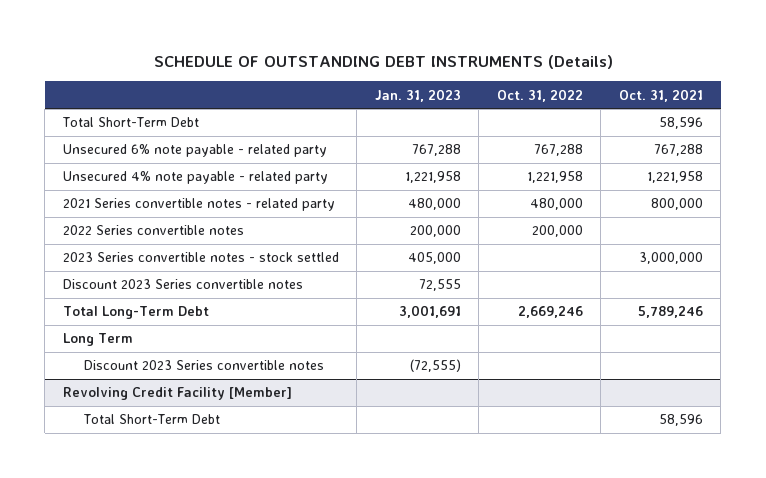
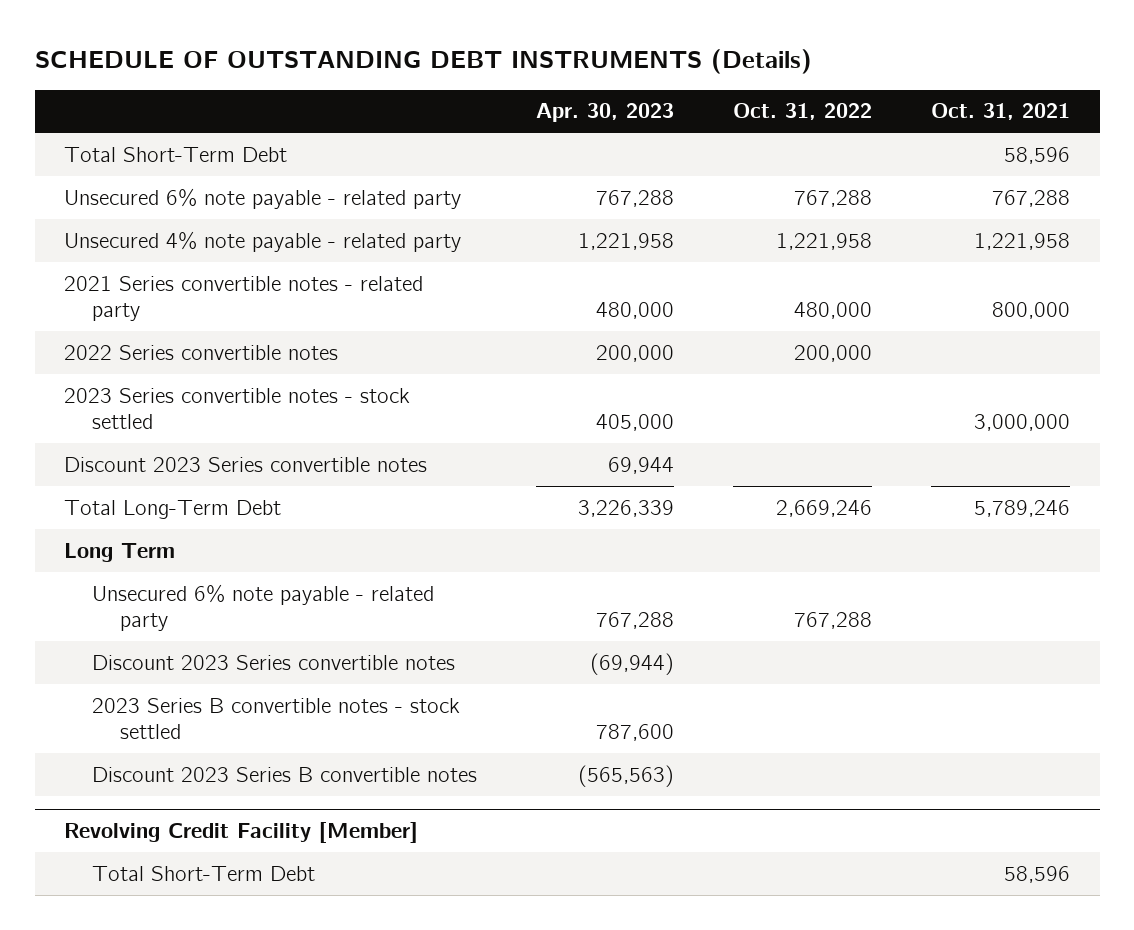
- | Jan. 31, 2023 | Oct. 31, 2022 | Oct. 31, 2021
+ | Apr. 30, 2023 | Oct. 31, 2022 | Oct. 31, 2021
+ Unsecured 6% note payable - related party | 767,288 | 767,288 |
+ 2023 Series B convertible notes - stock settled | 787,600 | |
+ Discount 2023 Series B convertible notes | (565,563) | |

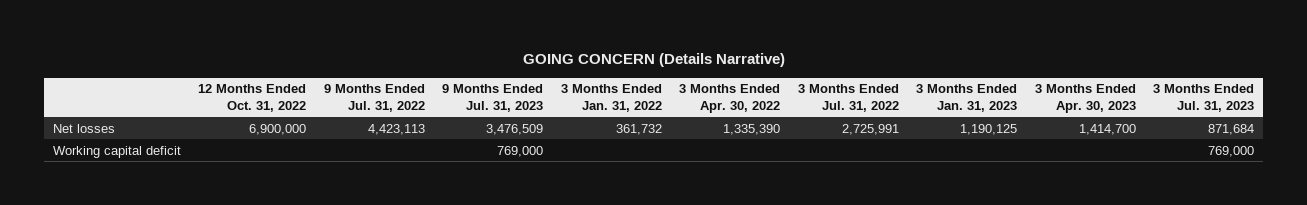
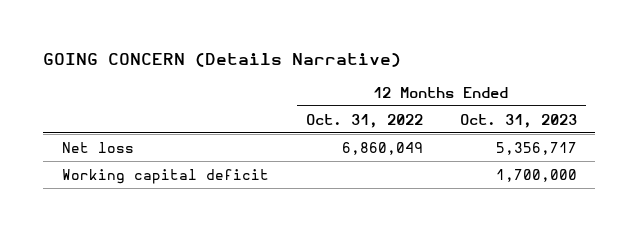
- | 12 Months Ended Oct. 31, 2022 | 9 Months Ended Jul. 31, 2022 | 9 Months Ended Jul. 31, 2023 | 3 Months Ended Jan. 31, 2022 | 3 Months Ended Apr. 30, 2022 | 3 Months Ended Jul. 31, 2022 | 3 Months Ended Jan. 31, 2023 | 3 Months Ended Apr. 30, 2023 | 3 Months Ended Jul. 31, 2023
+ | 12 Months Ended Oct. 31, 2022 | 12 Months Ended Oct. 31, 2023
- Net losses | 6,900,000 | 4,423,113 | 3,476,509 | 361,732 | 1,335,390 | 2,725,991 | 1,190,125 | 1,414,700 | 871,684
+ Net loss | 6,860,049 | 5,356,717

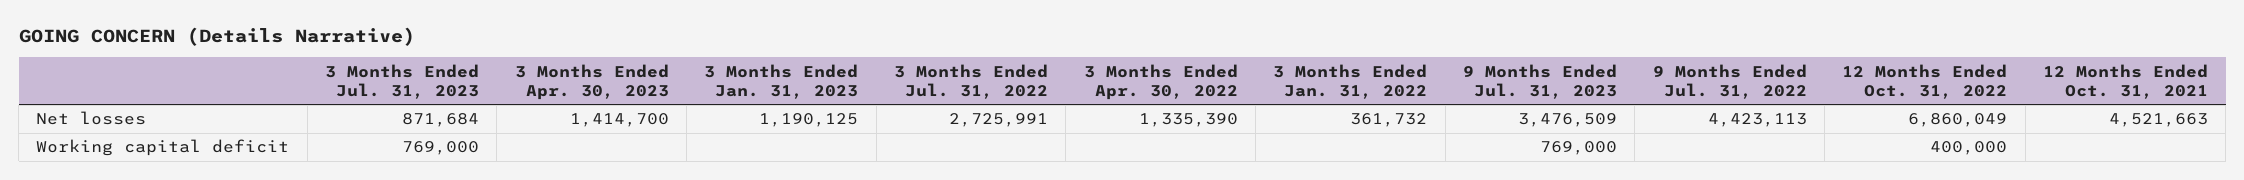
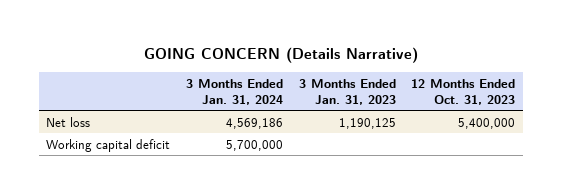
- | 3 Months Ended Jul. 31, 2023 | 3 Months Ended Apr. 30, 2023 | 3 Months Ended Jan. 31, 2023 | 3 Months Ended Jul. 31, 2022 | 3 Months Ended Apr. 30, 2022 | 3 Months Ended Jan. 31, 2022 | 9 Months Ended Jul. 31, 2023 | 9 Months Ended Jul. 31, 2022 | 12 Months Ended Oct. 31, 2022 | 12 Months Ended Oct. 31, 2021
+ | 3 Months Ended Jan. 31, 2024 | 3 Months Ended Jan. 31, 2023 | 12 Months Ended Oct. 31, 2023
- Net losses | 871,684 | 1,414,700 | 1,190,125 | 2,725,991 | 1,335,390 | 361,732 | 3,476,509 | 4,423,113 | 6,860,049 | 4,521,663
+ Net loss | 4,569,186 | 1,190,125 | 5,400,000

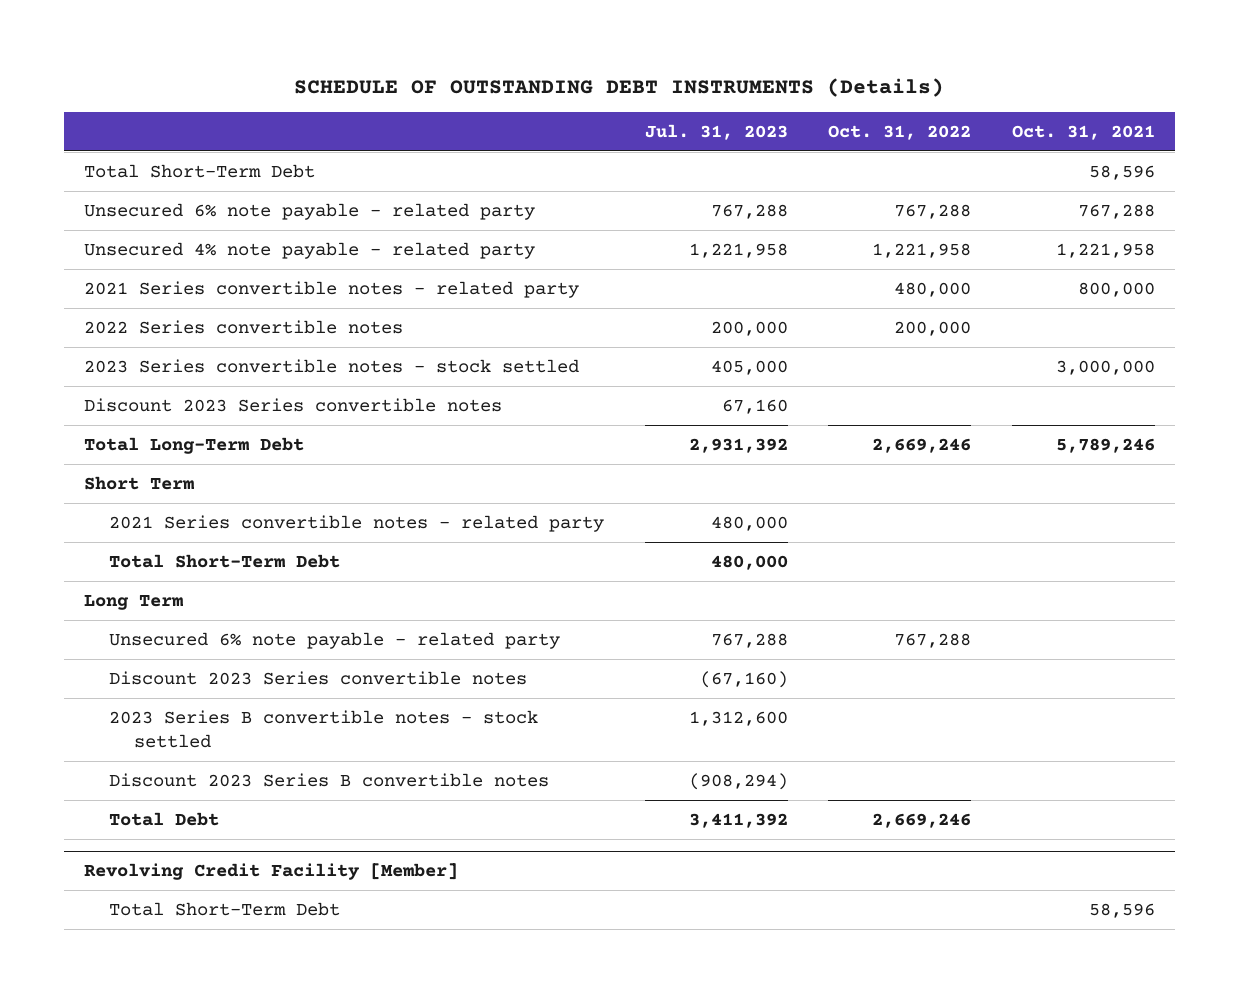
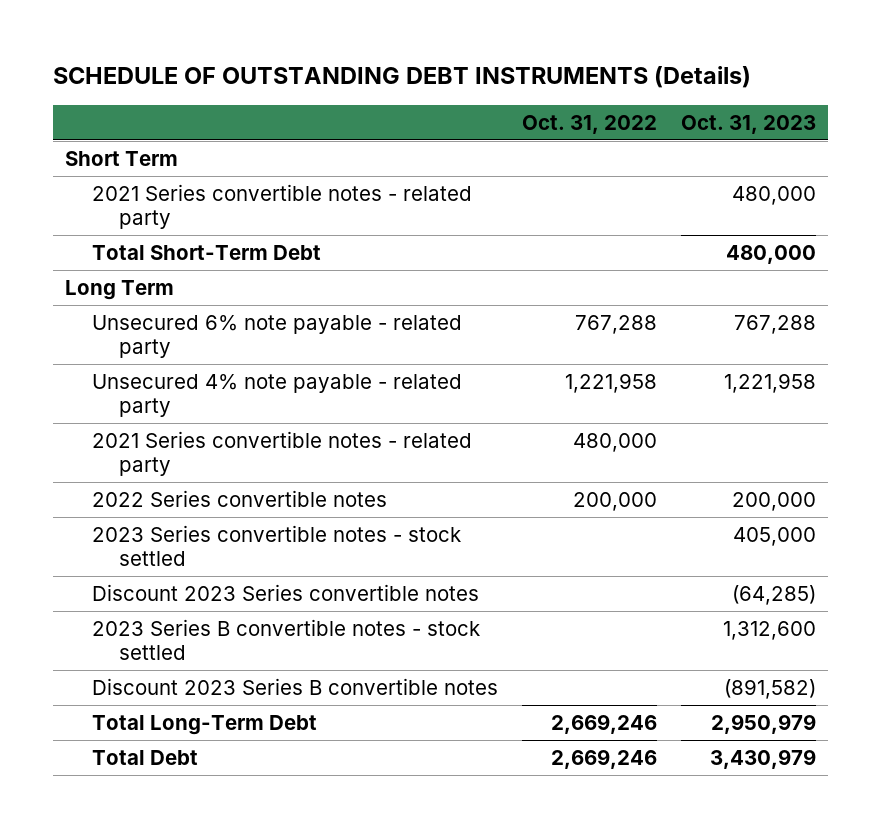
- | Jul. 31, 2023 | Oct. 31, 2022 | Oct. 31, 2021
+ | Oct. 31, 2022 | Oct. 31, 2023
moved up: Short Term
moved up: 2021 Series convertible notes - related party | | 480,000
moved up: Long Term
- Total Short-Term Debt | 480,000 | |
- Unsecured 6% note payable - related party | 767,288 | 767,288 |
- Discount 2023 Series convertible notes | (67,160) | |
moved down: Total Long-Term Debt | 2,669,246 | 2,950,979
- Revolving Credit Facility [Member]
- Total Short-Term Debt | | | 58,596

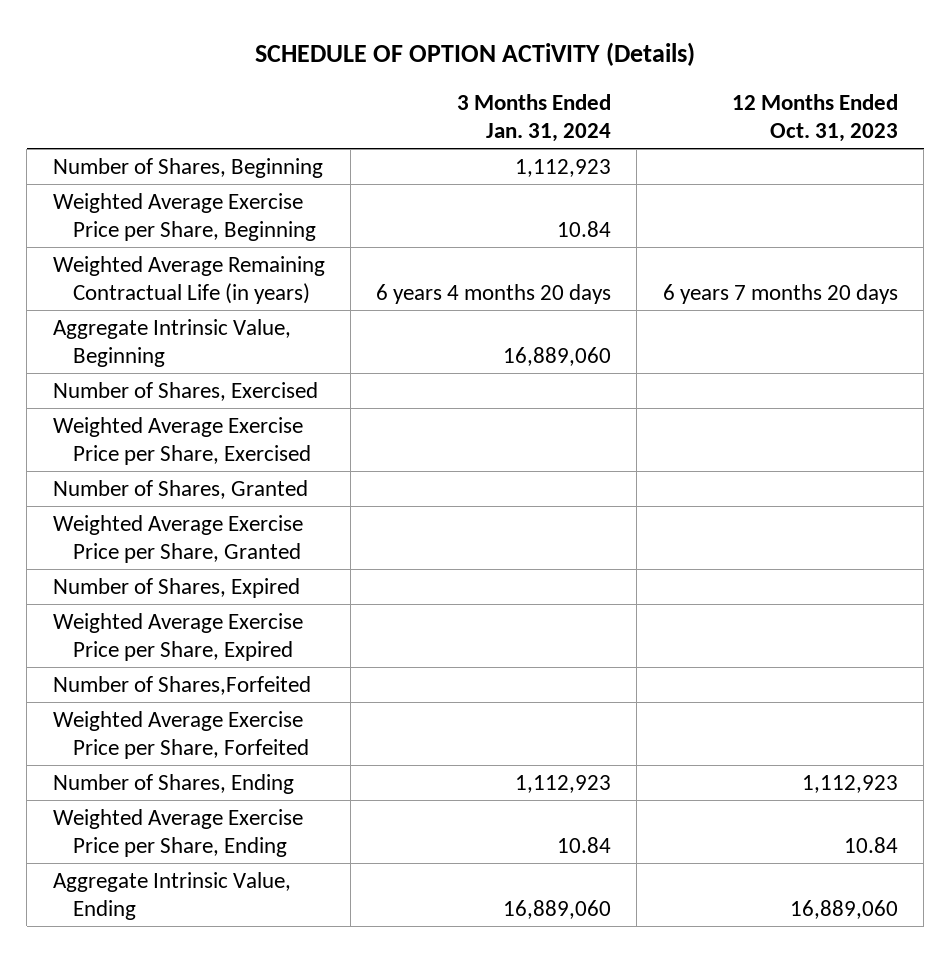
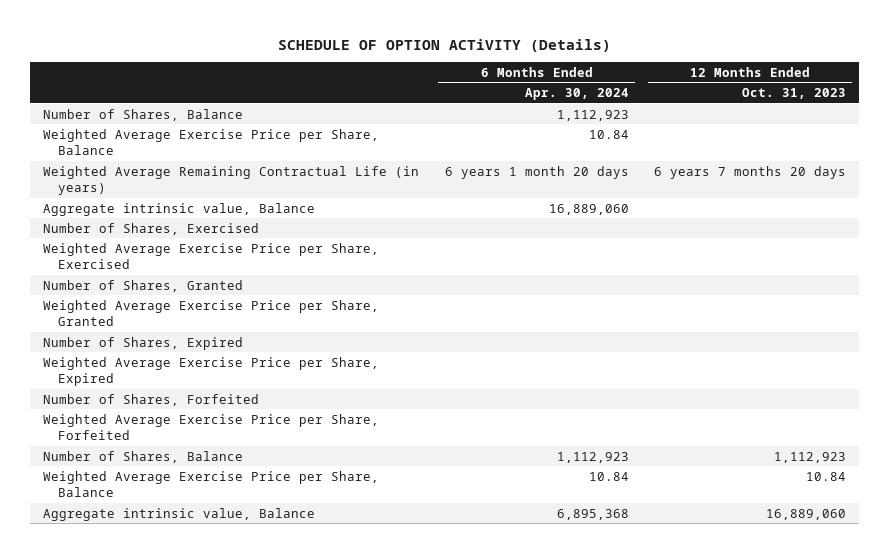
- | 3 Months Ended Jan. 31, 2024 | 12 Months Ended Oct. 31, 2023
+ | 6 Months Ended Apr. 30, 2024 | 12 Months Ended Oct. 31, 2023
- Number of Shares, Beginning | 1,112,923 |
- Weighted Average Exercise Price per Share, Beginning | 10.84 |
+ Number of Shares, Balance | 1,112,923 |
+ Weighted Average Exercise Price per Share, Balance | 10.84 |
- Aggregate Intrinsic Value, Beginning | 16,889,060 |
+ Aggregate intrinsic value, Balance | 16,889,060 |
- Number of Shares,Forfeited
+ Number of Shares, Forfeited
- Number of Shares, Ending | 1,112,923 | 1,112,923
- Weighted Average Exercise Price per Share, Ending | 10.84 | 10.84
- Aggregate Intrinsic Value, Ending | 16,889,060 | 16,889,060
+ Number of Shares, Balance | 1,112,923 | 1,112,923
+ Weighted Average Exercise Price per Share, Balance | 10.84 | 10.84
+ Aggregate intrinsic value, Balance | 6,895,368 | 16,889,060

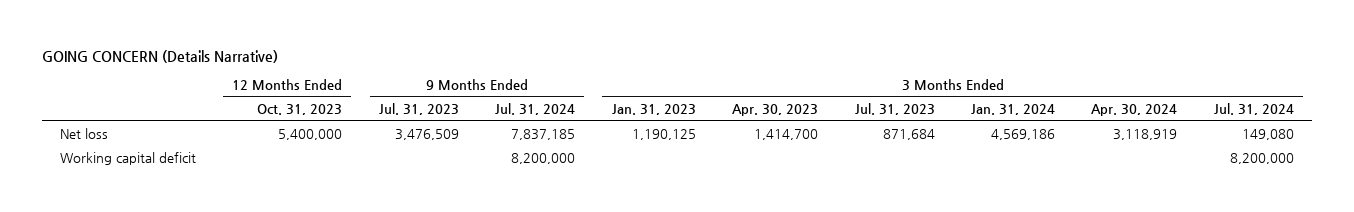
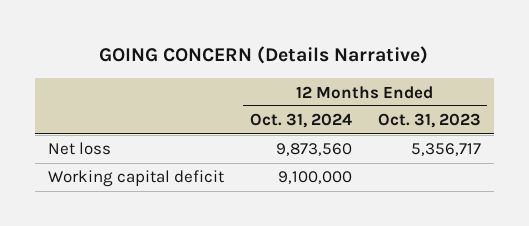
- | 12 Months Ended Oct. 31, 2023 | 9 Months Ended Jul. 31, 2023 | 9 Months Ended Jul. 31, 2024 | 3 Months Ended Jan. 31, 2023 | 3 Months Ended Apr. 30, 2023 | 3 Months Ended Jul. 31, 2023 | 3 Months Ended Jan. 31, 2024 | 3 Months Ended Apr. 30, 2024 | 3 Months Ended Jul. 31, 2024
+ | 12 Months Ended Oct. 31, 2024 | 12 Months Ended Oct. 31, 2023
- Net loss | 5,400,000 | 3,476,509 | 7,837,185 | 1,190,125 | 1,414,700 | 871,684 | 4,569,186 | 3,118,919 | 149,080
+ Net loss | 9,873,560 | 5,356,717

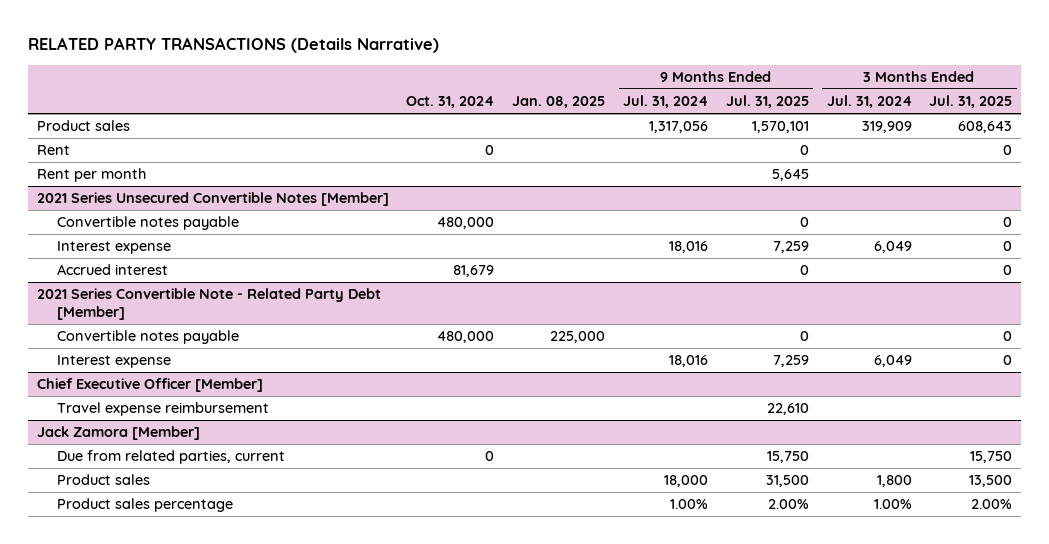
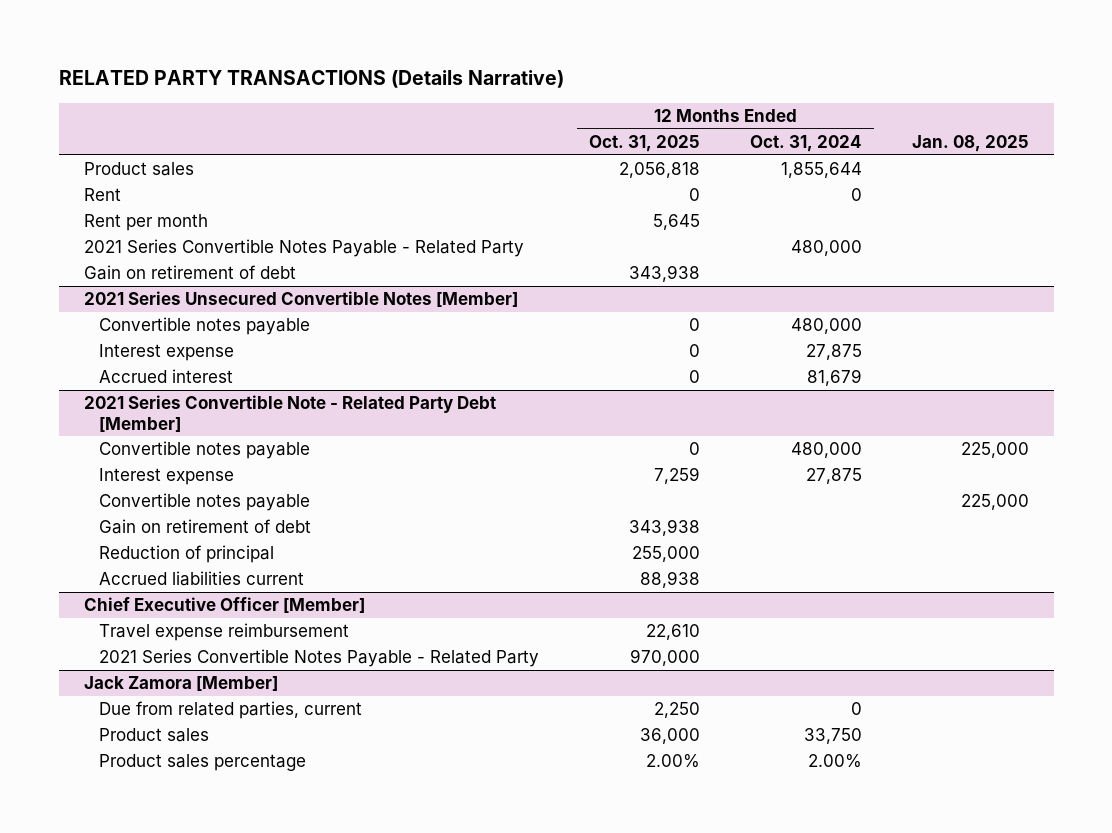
- | Oct. 31, 2024 | Jan. 08, 2025 | 9 Months Ended Jul. 31, 2024 | 9 Months Ended Jul. 31, 2025 | 3 Months Ended Jul. 31, 2024 | 3 Months Ended Jul. 31, 2025
+ | 12 Months Ended Oct. 31, 2025 | 12 Months Ended Oct. 31, 2024 | Jan. 08, 2025
+ 2021 Series Convertible Notes Payable - Related Party | | 480,000 |
+ Gain on retirement of debt | 343,938 | |
@ 2021 Series Convertible Note - Related Party Debt [Member]
+ Convertible notes payable | | | 225,000
+ Gain on retirement of debt | 343,938 | |
+ Reduction of principal | 255,000 | |
+ Accrued liabilities current | 88,938 | |
@ Chief Executive Officer [Member]
+ 2021 Series Convertible Notes Payable - Related Party | 970,000 | |

